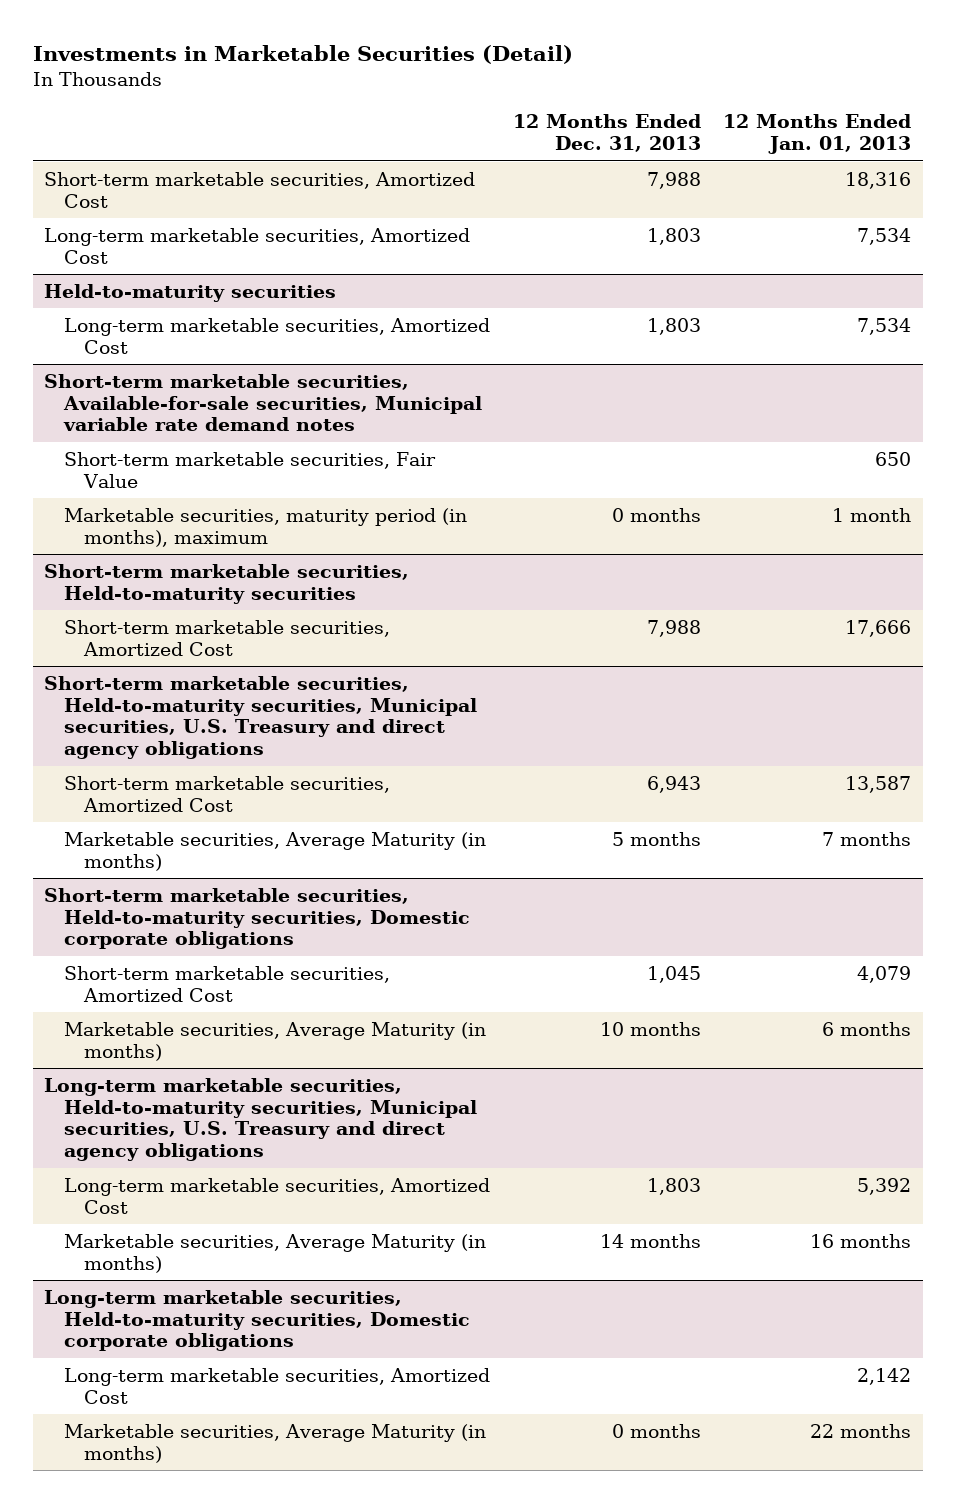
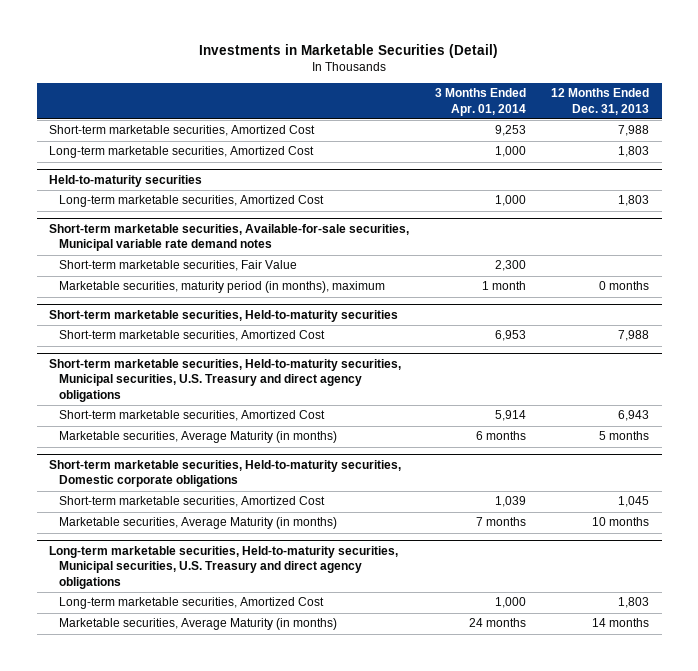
- | 12 Months Ended Dec. 31, 2013 | 12 Months Ended Jan. 01, 2013
+ | 3 Months Ended Apr. 01, 2014 | 12 Months Ended Dec. 31, 2013
- Long-term marketable securities, Held-to-maturity securities, Domestic corporate obligations
- Long-term marketable securities, Amortized Cost | | 2,142
- Marketable securities, Average Maturity (in months) | 0 months | 22 months

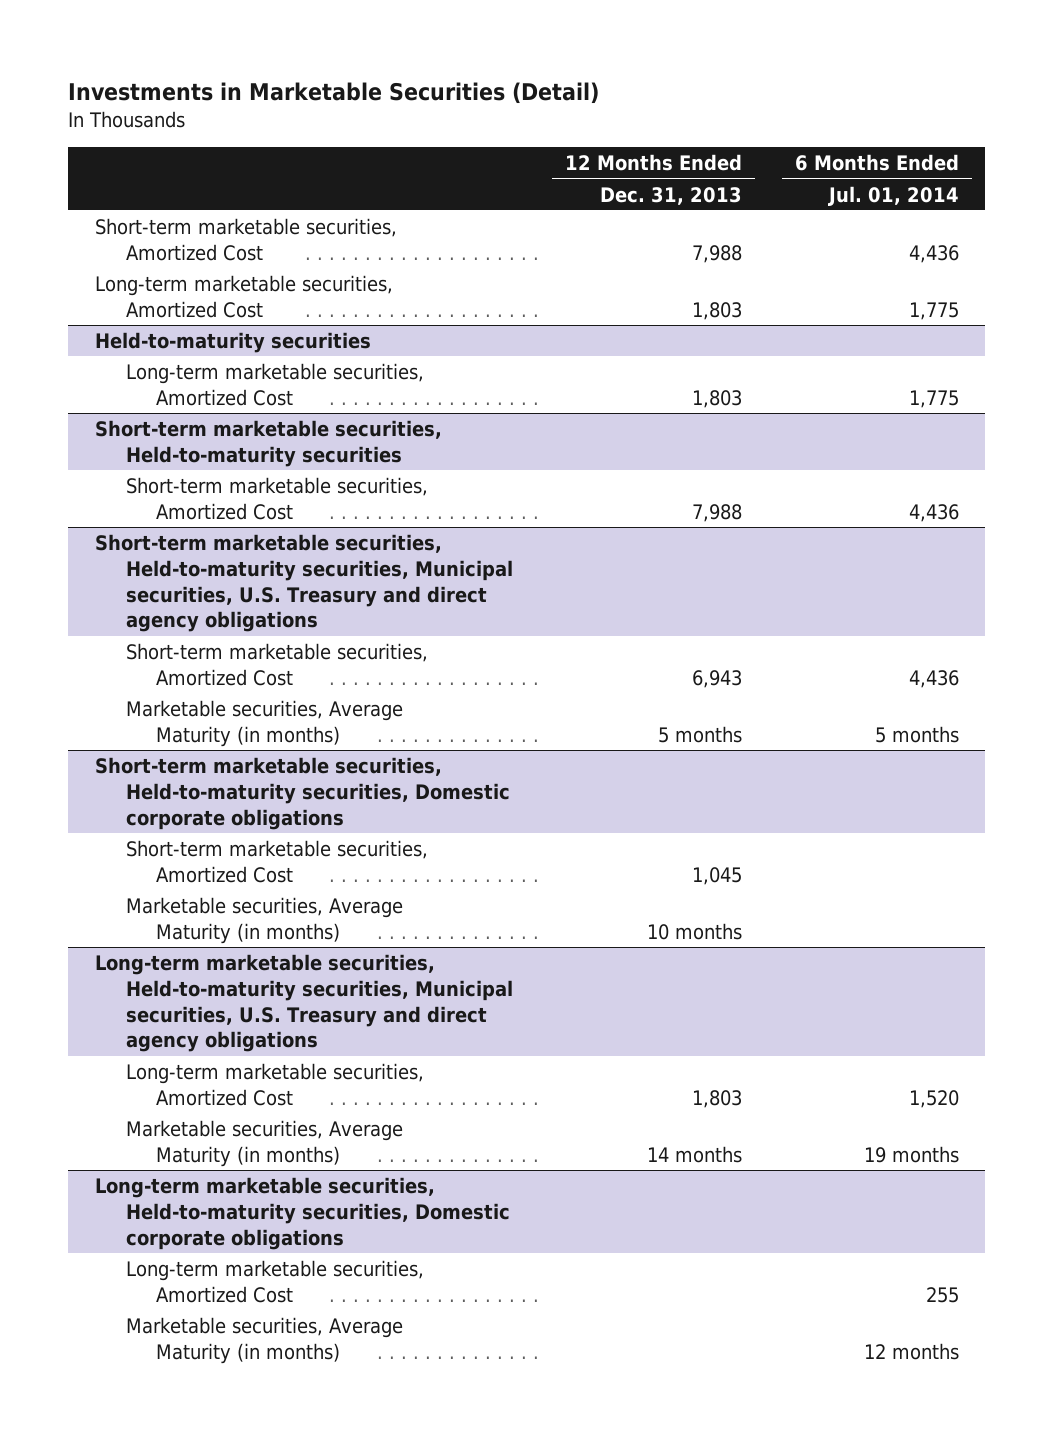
- | 3 Months Ended Apr. 01, 2014 | 12 Months Ended Dec. 31, 2013
+ | 12 Months Ended Dec. 31, 2013 | 6 Months Ended Jul. 01, 2014
- Short-term marketable securities, Available-for-sale securities, Municipal variable rate demand notes
- Short-term marketable securities, Fair Value | 2,300 |
- Marketable securities, maturity period (in months), maximum | 1 month | 0 months
+ Long-term marketable securities, Held-to-maturity securities, Domestic corporate obligations
+ Long-term marketable securities, Amortized Cost | | 255
+ Marketable securities, Average Maturity (in months) | | 12 months

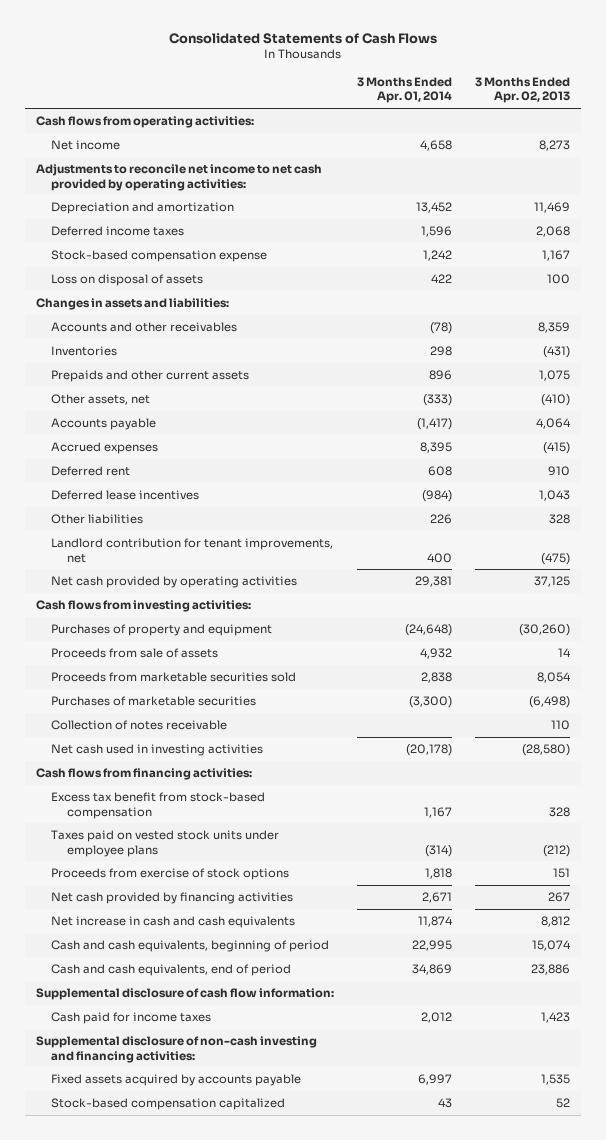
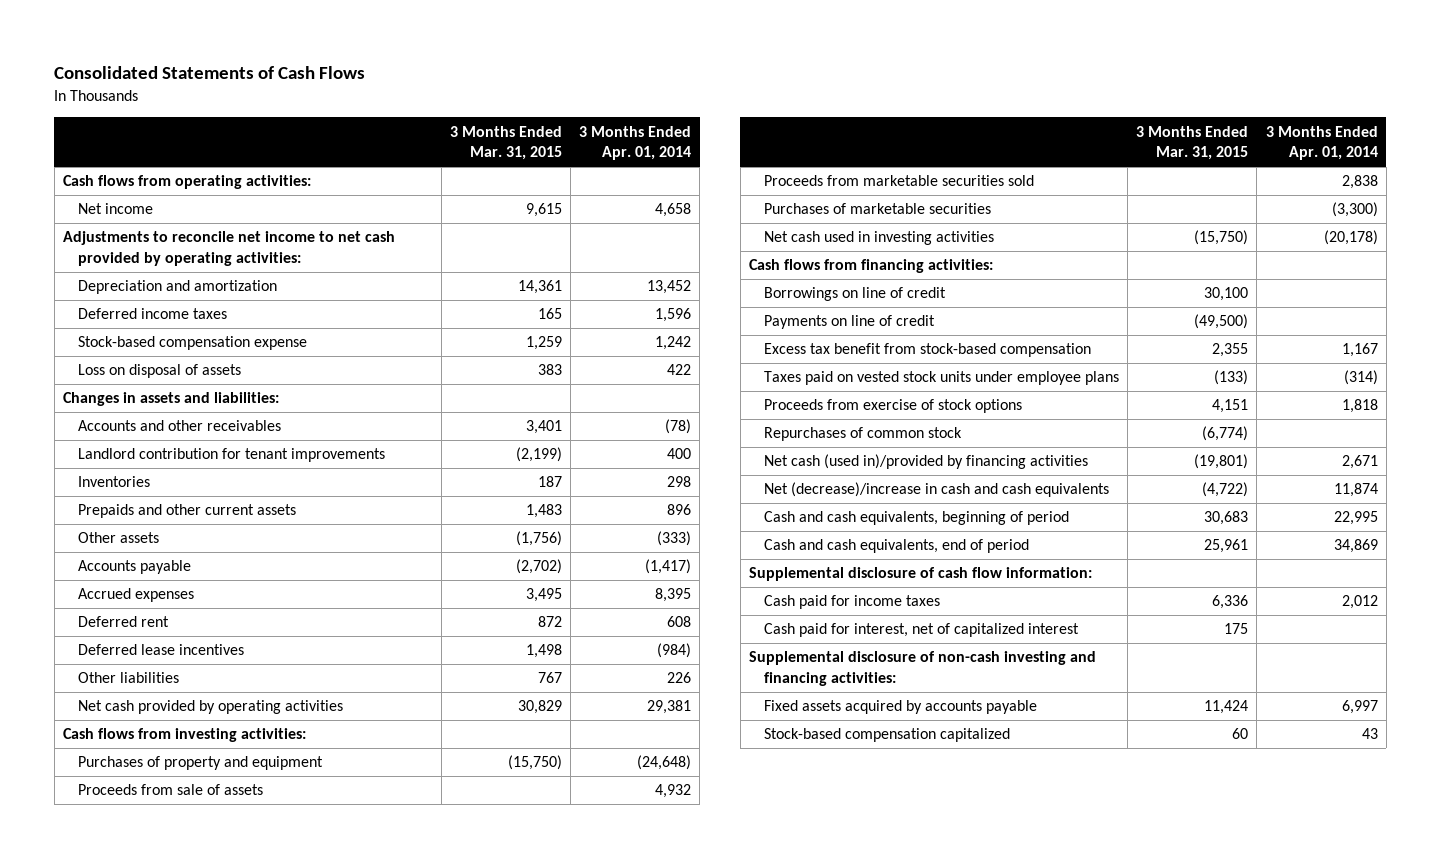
- | 3 Months Ended Apr. 01, 2014 | 3 Months Ended Apr. 02, 2013
+ | 3 Months Ended Mar. 31, 2015 | 3 Months Ended Apr. 01, 2014
+ Landlord contribution for tenant improvements | (2,199) | 400
- Other assets, net | (333) | (410)
+ Other assets | (1,756) | (333)
- Landlord contribution for tenant improvements, net | 400 | (475)
- Collection of notes receivable | | 110
+ Borrowings on line of credit | 30,100 |
+ Payments on line of credit | (49,500) |
- Net cash provided by financing activities | 2,671 | 267
- Net increase in cash and cash equivalents | 11,874 | 8,812
+ Repurchases of common stock | (6,774) |
+ Net cash (used in)/provided by financing activities | (19,801) | 2,671
+ Net (decrease)/increase in cash and cash equivalents | (4,722) | 11,874
+ Cash paid for interest, net of capitalized interest | 175 |

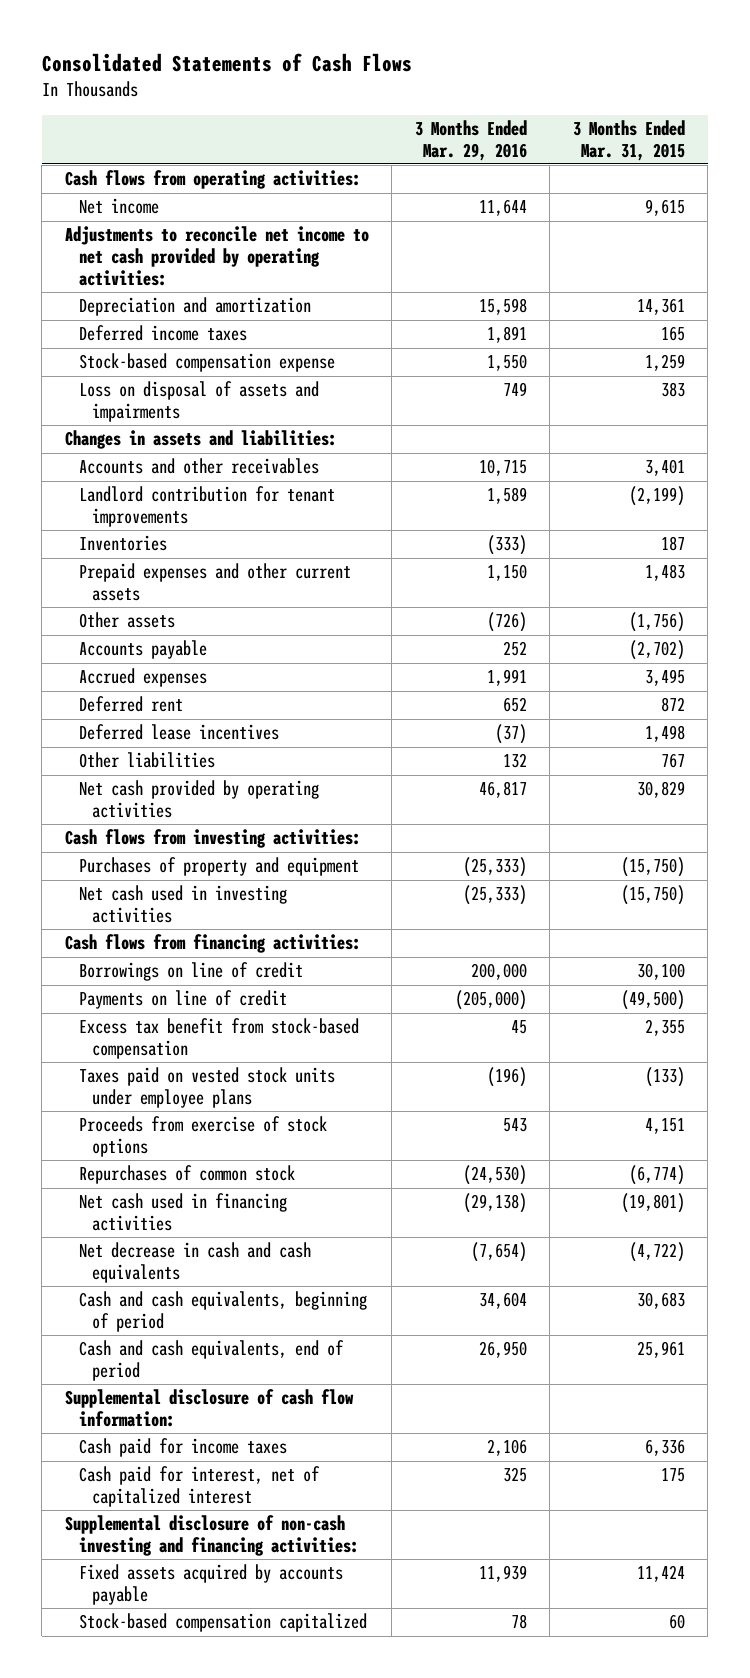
- | 3 Months Ended Mar. 31, 2015 | 3 Months Ended Apr. 01, 2014
+ | 3 Months Ended Mar. 29, 2016 | 3 Months Ended Mar. 31, 2015
- Loss on disposal of assets | 383 | 422
+ Loss on disposal of assets and impairments | 749 | 383
- Prepaids and other current assets | 1,483 | 896
+ Prepaid expenses and other current assets | 1,150 | 1,483
- Proceeds from sale of assets | | 4,932
- Proceeds from marketable securities sold | | 2,838
- Purchases of marketable securities | | (3,300)
- Net cash (used in)/provided by financing activities | (19,801) | 2,671
- Net (decrease)/increase in cash and cash equivalents | (4,722) | 11,874
+ Net cash used in financing activities | (29,138) | (19,801)
+ Net decrease in cash and cash equivalents | (7,654) | (4,722)

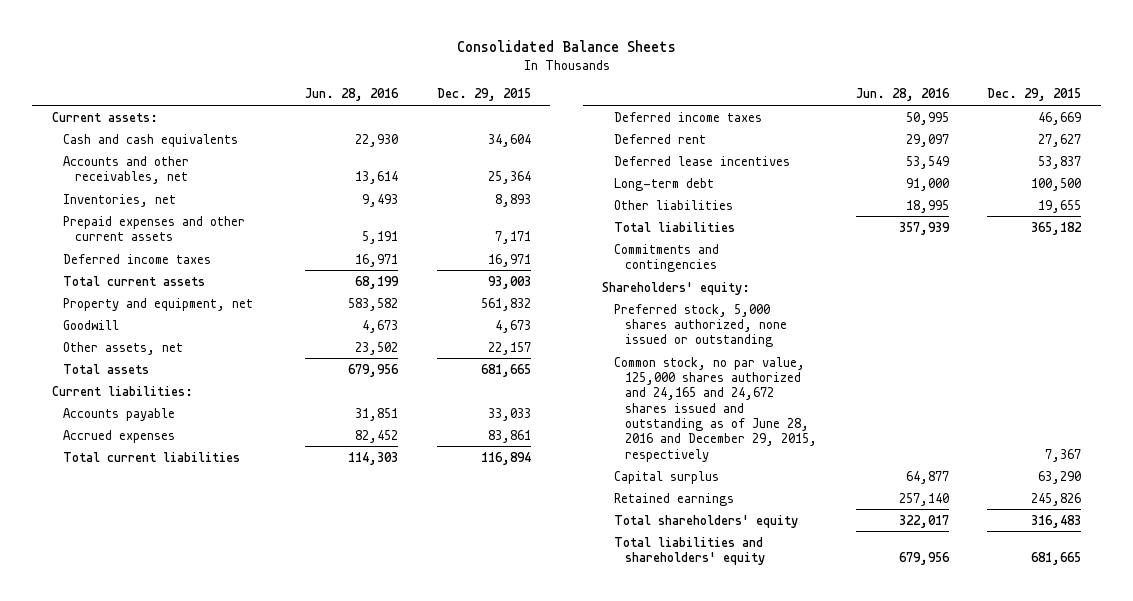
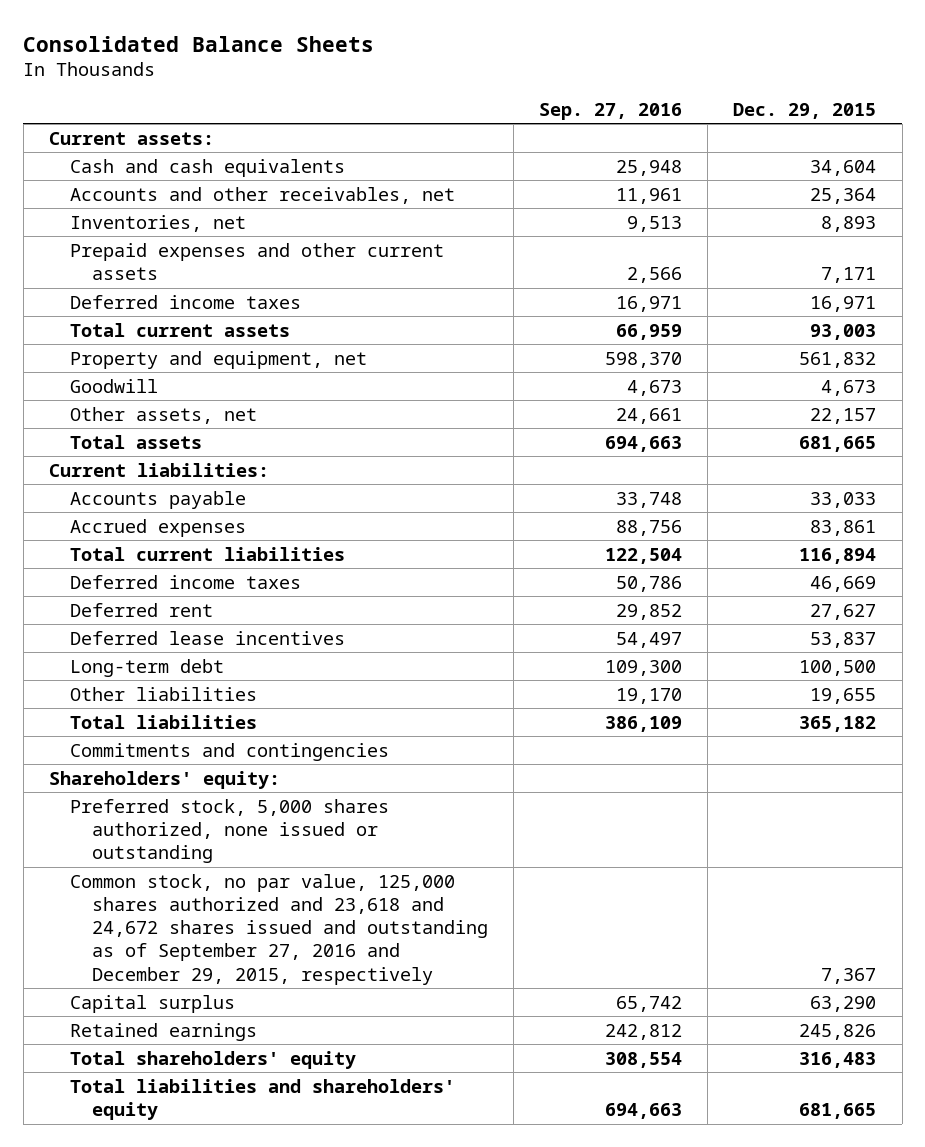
- | Jun. 28, 2016 | Dec. 29, 2015
+ | Sep. 27, 2016 | Dec. 29, 2015
- Common stock, no par value, 125,000 shares authorized and 24,165 and 24,672 shares issued and outstanding as of June 28, 2016 and December 29, 2015, respectively | | 7,367
+ Common stock, no par value, 125,000 shares authorized and 23,618 and 24,672 shares issued and outstanding as of September 27, 2016 and December 29, 2015, respectively | | 7,367

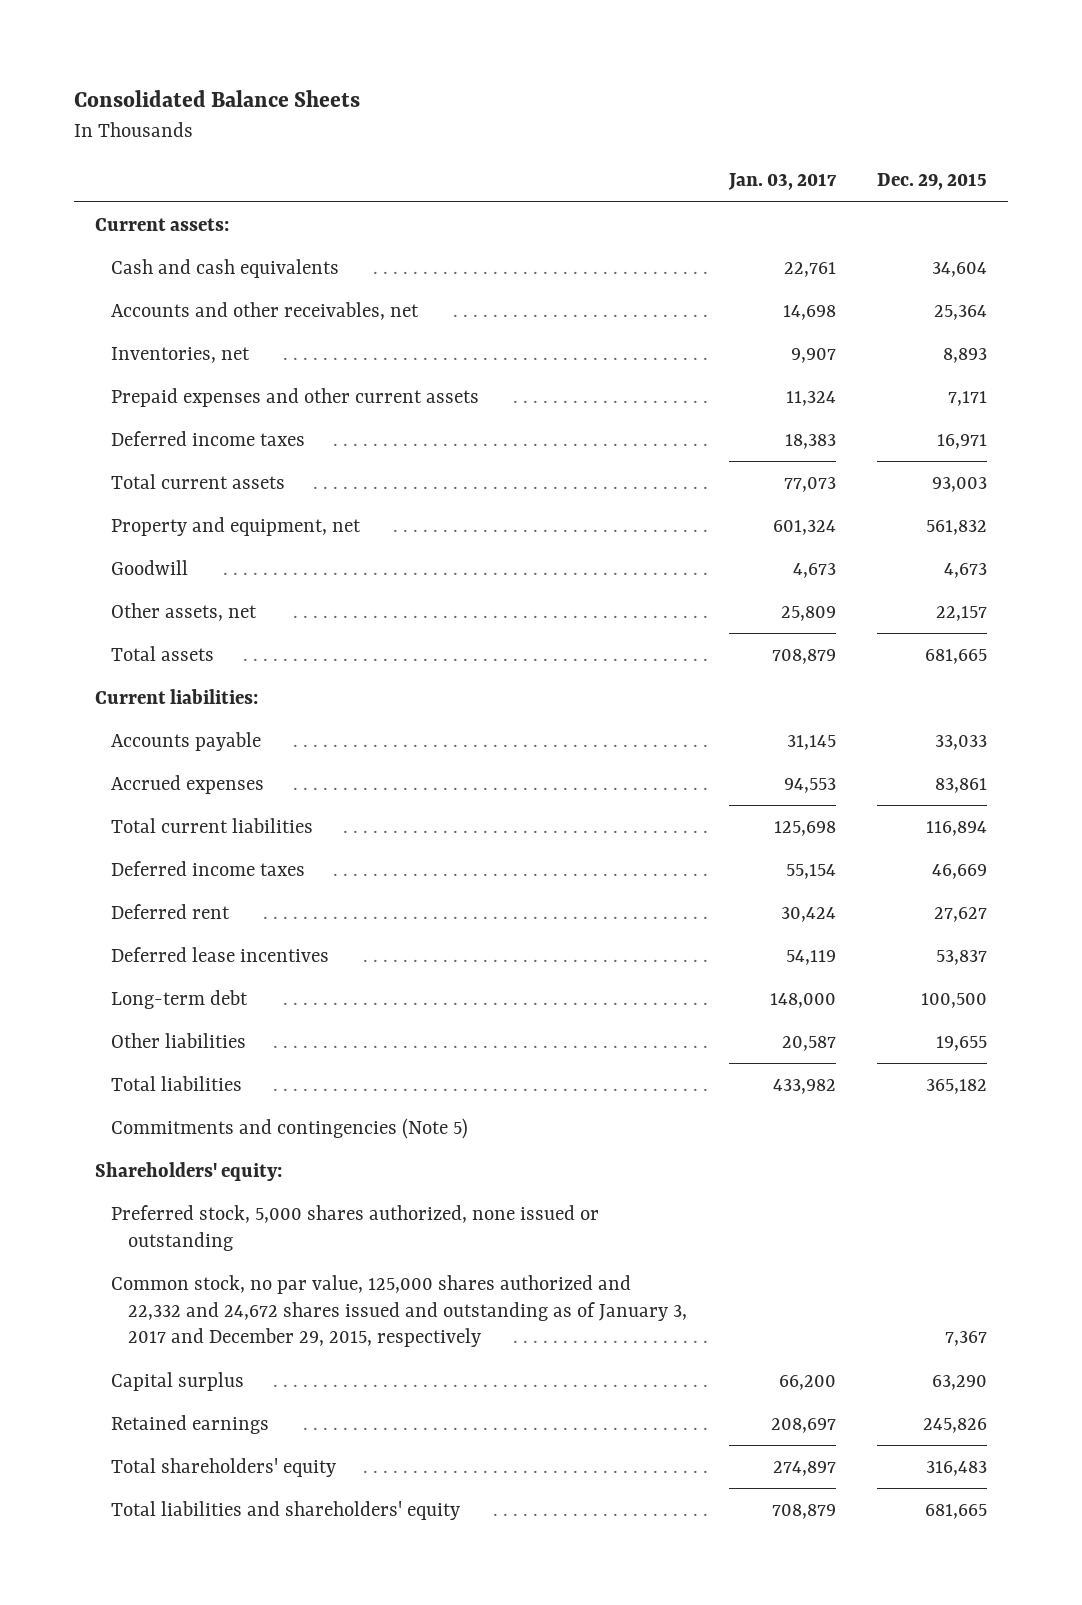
- | Sep. 27, 2016 | Dec. 29, 2015
+ | Jan. 03, 2017 | Dec. 29, 2015
- Commitments and contingencies
+ Commitments and contingencies (Note 5)
- Common stock, no par value, 125,000 shares authorized and 23,618 and 24,672 shares issued and outstanding as of September 27, 2016 and December 29, 2015, respectively | | 7,367
+ Common stock, no par value, 125,000 shares authorized and 22,332 and 24,672 shares issued and outstanding as of January 3, 2017 and December 29, 2015, respectively | | 7,367

